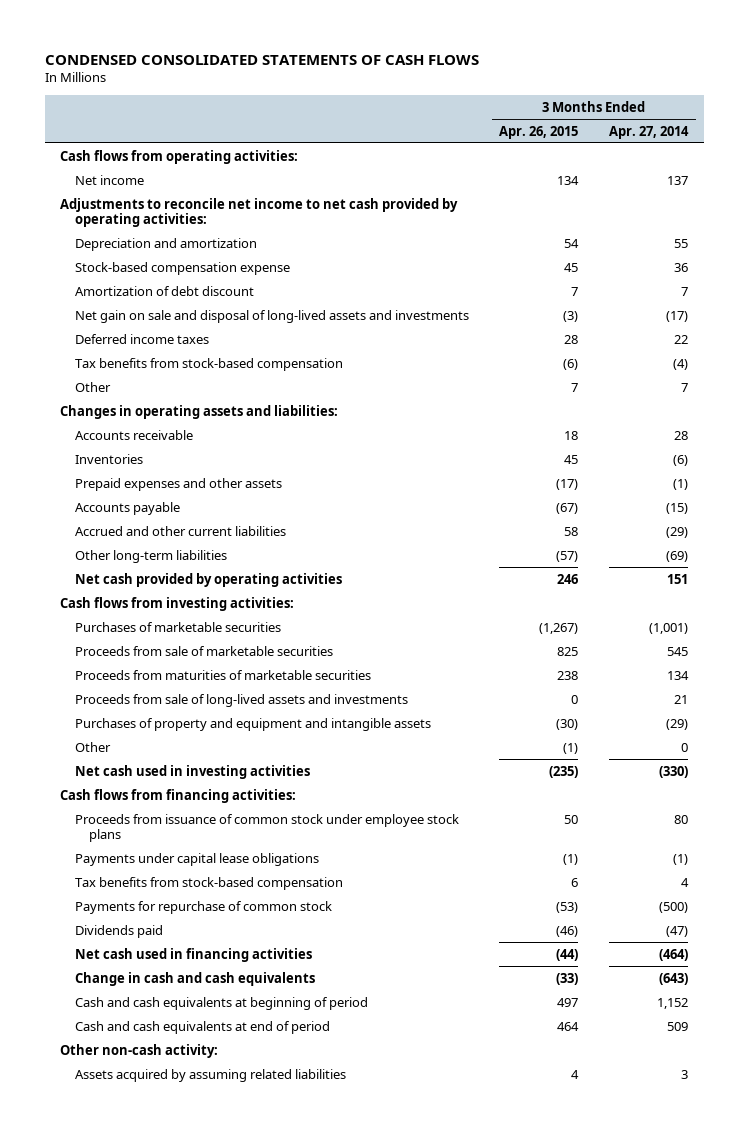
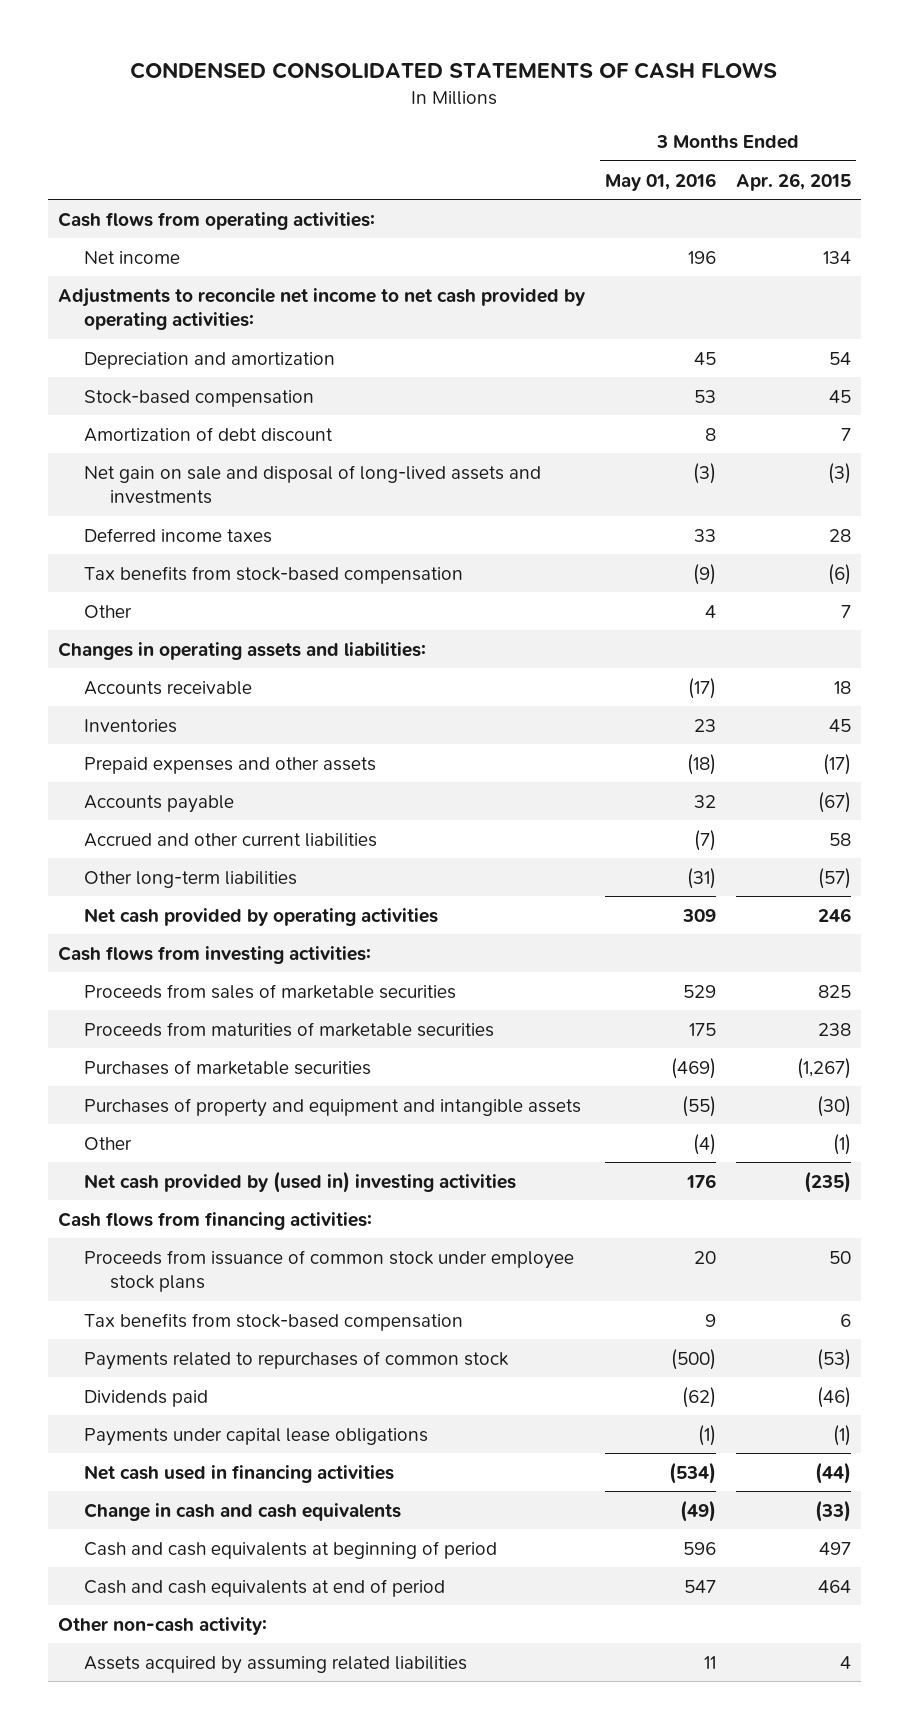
- | 3 Months Ended Apr. 26, 2015 | 3 Months Ended Apr. 27, 2014
+ | 3 Months Ended May 01, 2016 | 3 Months Ended Apr. 26, 2015
- Stock-based compensation expense | 45 | 36
+ Stock-based compensation | 53 | 45
- Proceeds from sale of marketable securities | 825 | 545
+ Proceeds from sales of marketable securities | 529 | 825
- Proceeds from sale of long-lived assets and investments | 0 | 21
moved down: Purchases of marketable securities | (469) | (1,267)
- Net cash used in investing activities | (235) | (330)
+ Net cash provided by (used in) investing activities | 176 | (235)
- Payments for repurchase of common stock | (53) | (500)
+ Payments related to repurchases of common stock | (500) | (53)
moved down: Payments under capital lease obligations | (1) | (1)

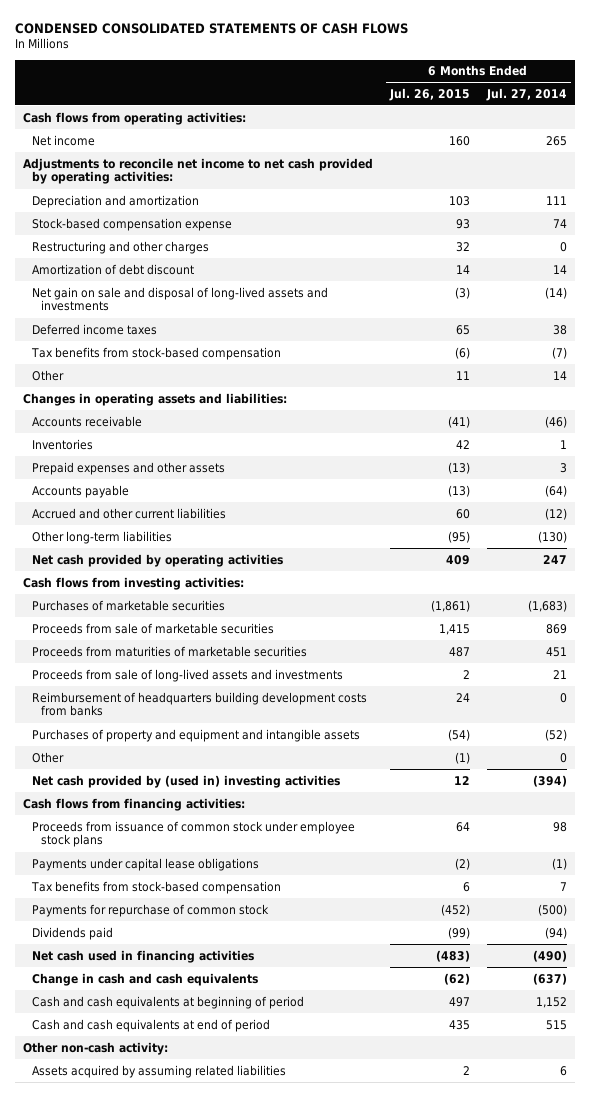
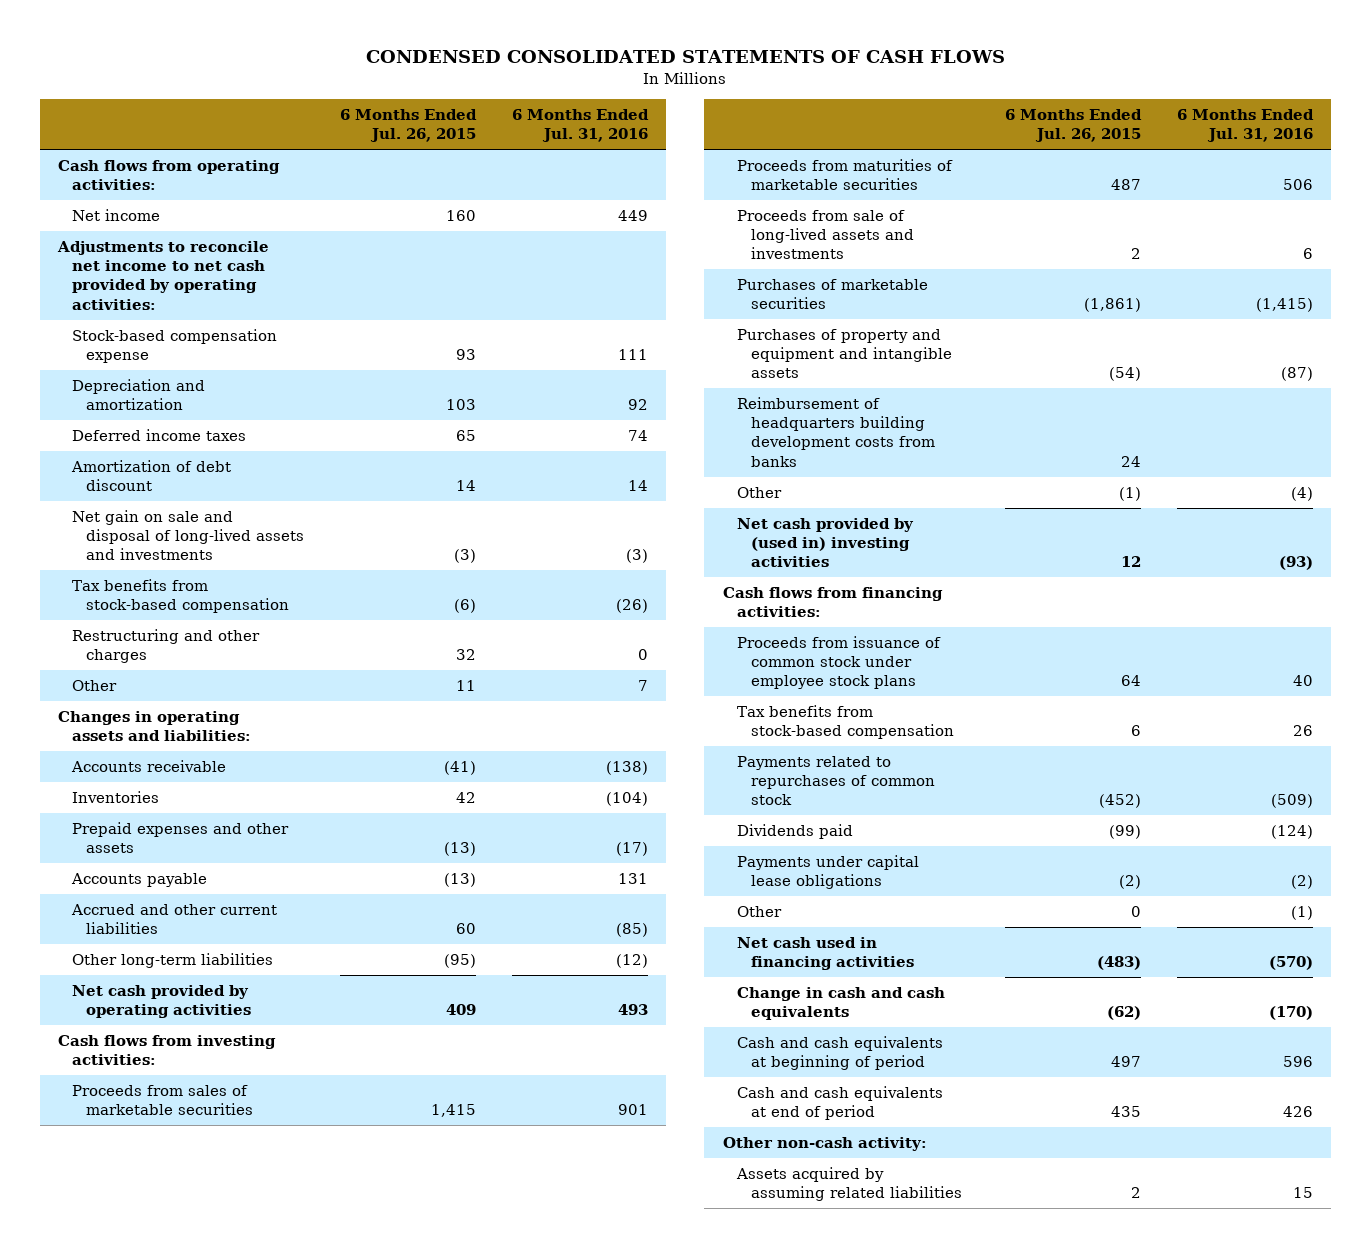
- | 6 Months Ended Jul. 26, 2015 | 6 Months Ended Jul. 27, 2014
+ | 6 Months Ended Jul. 26, 2015 | 6 Months Ended Jul. 31, 2016
moved down: Depreciation and amortization | 103 | 92
moved up: Deferred income taxes | 65 | 74
moved down: Restructuring and other charges | 32 | 0
- Proceeds from sale of marketable securities | 1,415 | 869
+ Proceeds from sales of marketable securities | 1,415 | 901
moved down: Purchases of marketable securities | (1,861) | (1,415)
moved down: Reimbursement of headquarters building development costs from banks | 24 |
- Payments for repurchase of common stock | (452) | (500)
+ Payments related to repurchases of common stock | (452) | (509)
moved down: Payments under capital lease obligations | (2) | (2)
+ Other | 0 | (1)

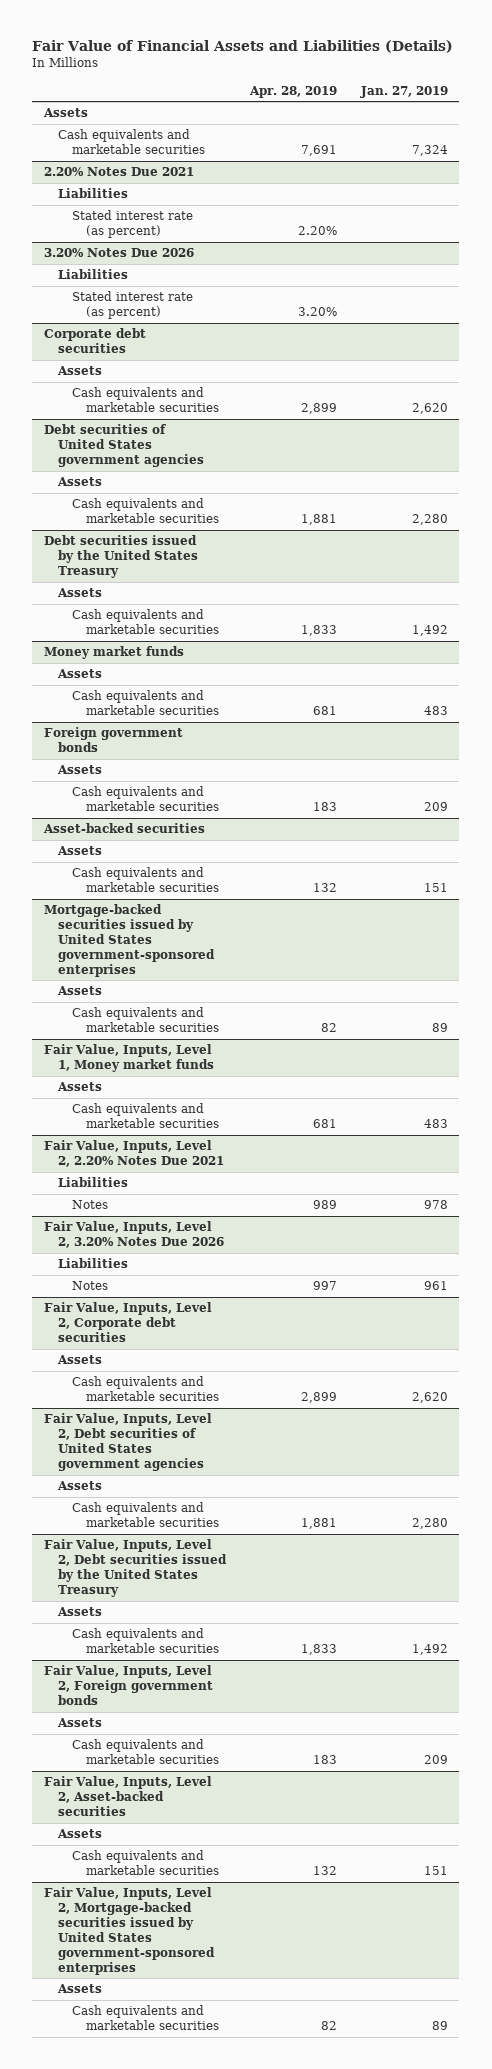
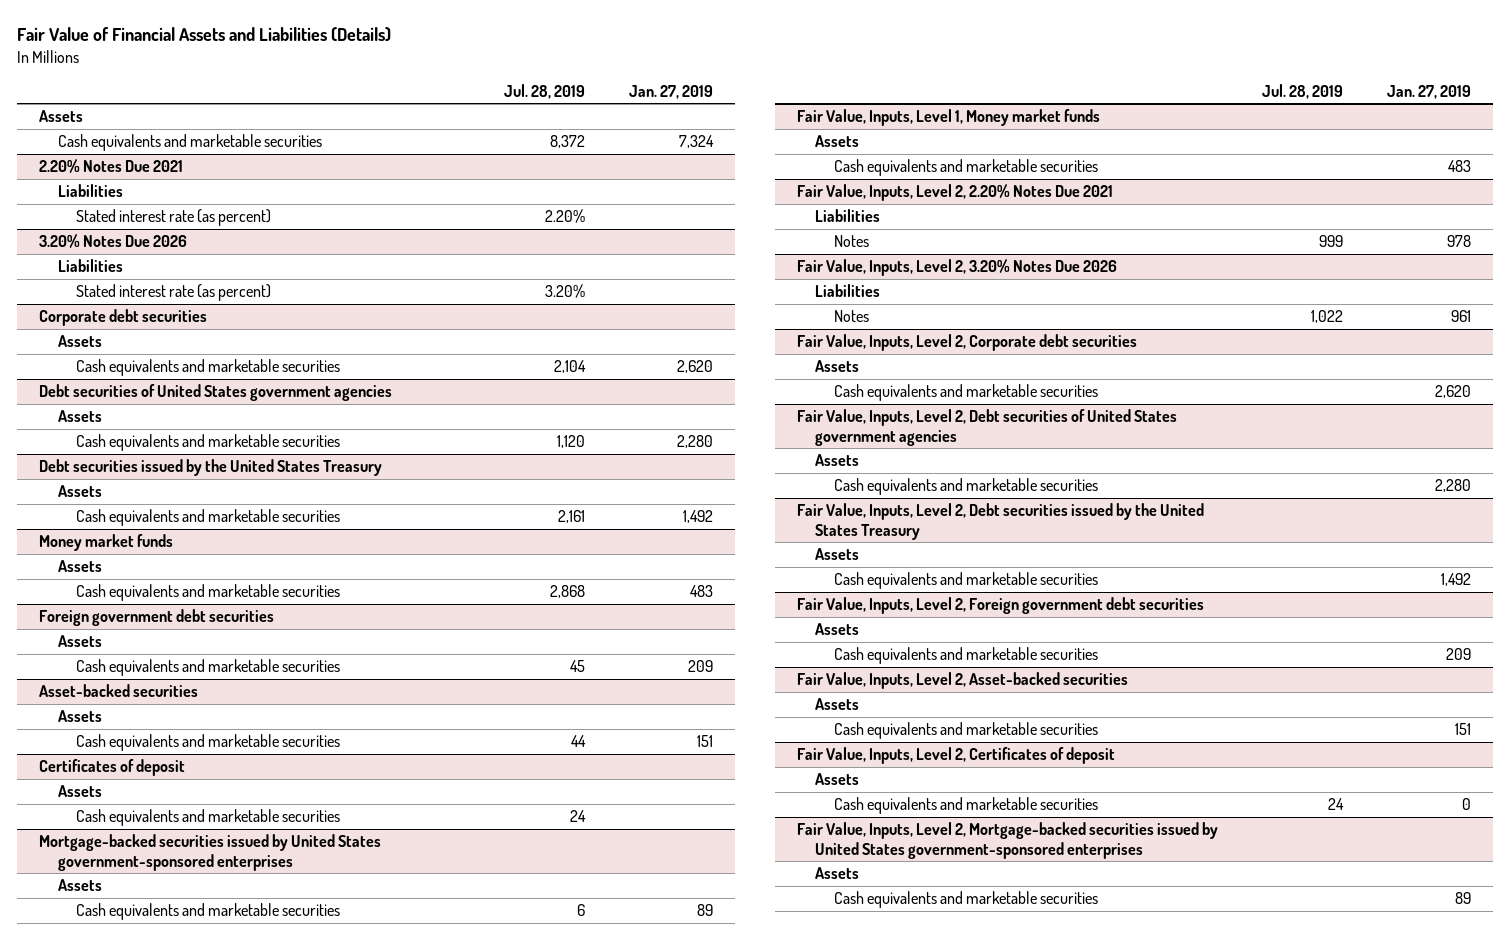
- | Apr. 28, 2019 | Jan. 27, 2019
+ | Jul. 28, 2019 | Jan. 27, 2019
- Foreign government bonds
+ Foreign government debt securities
+ Certificates of deposit
+ Assets
+ Cash equivalents and marketable securities | 24 |
- Fair Value, Inputs, Level 2, Foreign government bonds
+ Fair Value, Inputs, Level 2, Foreign government debt securities
+ Fair Value, Inputs, Level 2, Certificates of deposit
+ Assets
+ Cash equivalents and marketable securities | 24 | 0

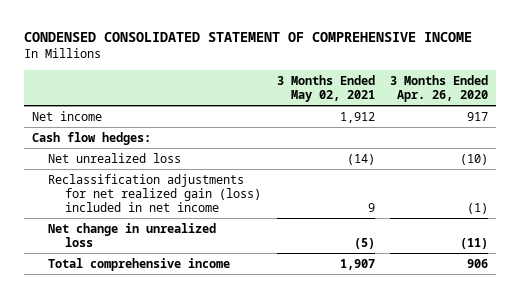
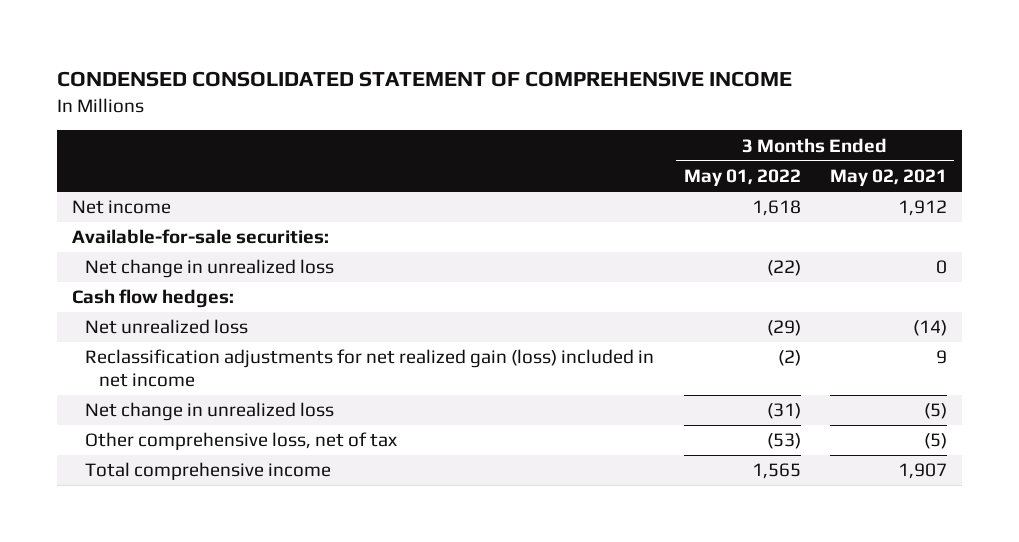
- | 3 Months Ended May 02, 2021 | 3 Months Ended Apr. 26, 2020
+ | 3 Months Ended May 01, 2022 | 3 Months Ended May 02, 2021
+ Available-for-sale securities:
+ Net change in unrealized loss | (22) | 0
+ Other comprehensive loss, net of tax | (53) | (5)

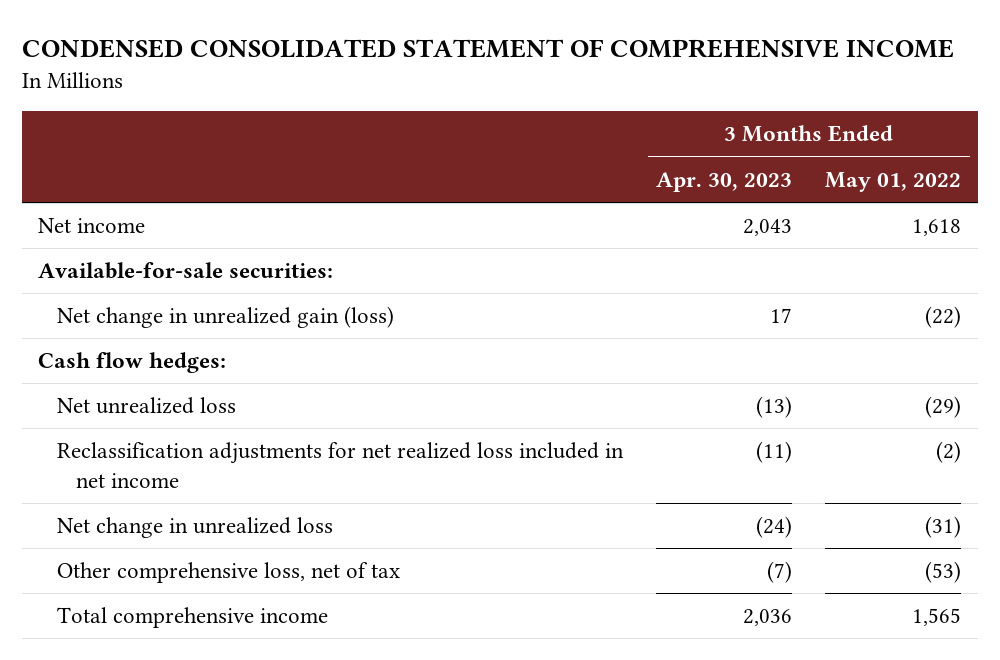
- | 3 Months Ended May 01, 2022 | 3 Months Ended May 02, 2021
+ | 3 Months Ended Apr. 30, 2023 | 3 Months Ended May 01, 2022
- Net change in unrealized loss | (22) | 0
+ Net change in unrealized gain (loss) | 17 | (22)
- Reclassification adjustments for net realized gain (loss) included in net income | (2) | 9
+ Reclassification adjustments for net realized loss included in net income | (11) | (2)

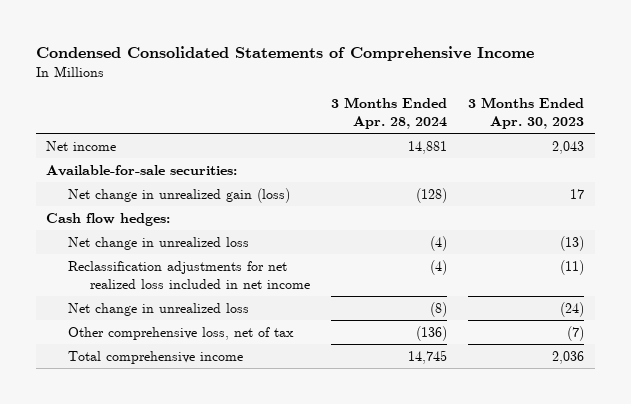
- CONDENSED CONSOLIDATED STATEMENT OF COMPREHENSIVE INCOME
+ Condensed Consolidated Statements of Comprehensive Income
- | 3 Months Ended Apr. 30, 2023 | 3 Months Ended May 01, 2022
+ | 3 Months Ended Apr. 28, 2024 | 3 Months Ended Apr. 30, 2023
- Net unrealized loss | (13) | (29)
+ Net change in unrealized loss | (4) | (13)

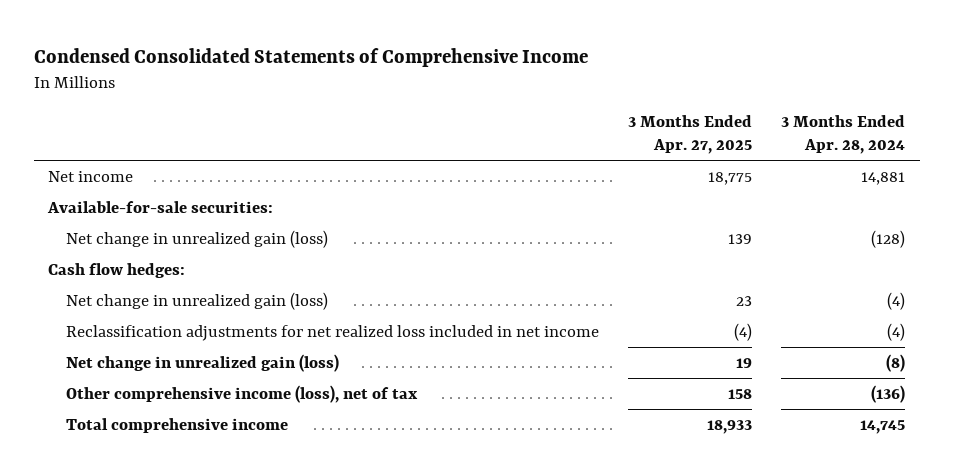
- | 3 Months Ended Apr. 28, 2024 | 3 Months Ended Apr. 30, 2023
+ | 3 Months Ended Apr. 27, 2025 | 3 Months Ended Apr. 28, 2024
- Net change in unrealized loss | (4) | (13)
+ Net change in unrealized gain (loss) | 23 | (4)
- Net change in unrealized loss | (8) | (24)
- Other comprehensive loss, net of tax | (136) | (7)
+ Net change in unrealized gain (loss) | 19 | (8)
+ Other comprehensive income (loss), net of tax | 158 | (136)

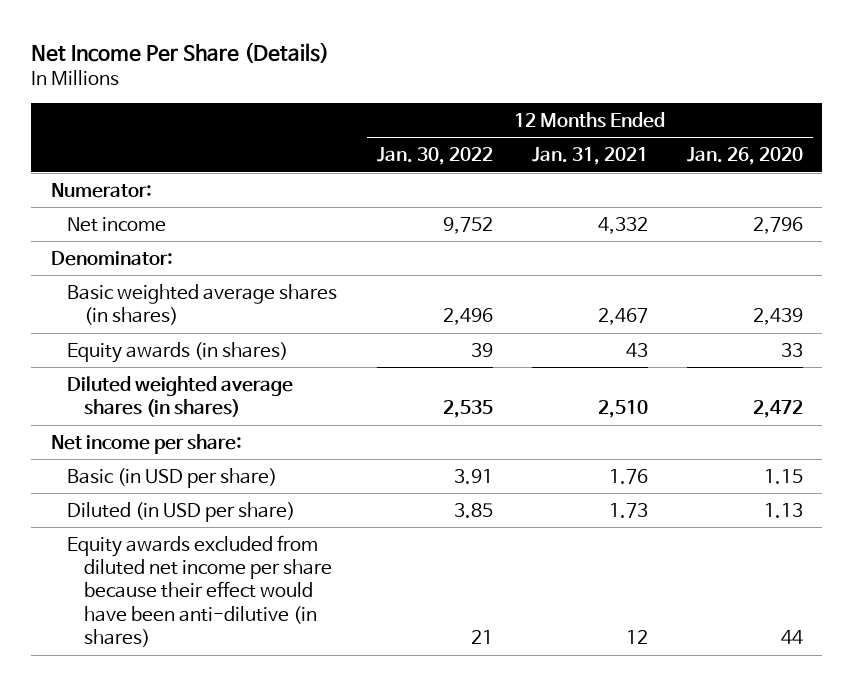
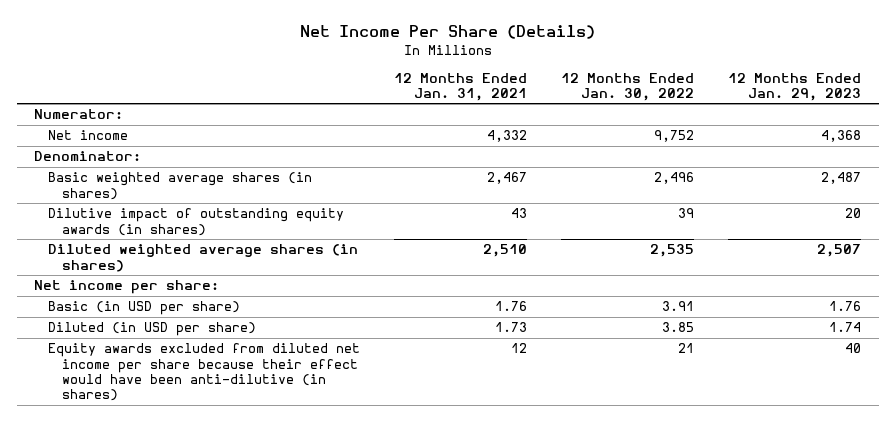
- | 12 Months Ended Jan. 30, 2022 | 12 Months Ended Jan. 31, 2021 | 12 Months Ended Jan. 26, 2020
+ | 12 Months Ended Jan. 31, 2021 | 12 Months Ended Jan. 30, 2022 | 12 Months Ended Jan. 29, 2023
- Equity awards (in shares) | 39 | 43 | 33
+ Dilutive impact of outstanding equity awards (in shares) | 43 | 39 | 20

